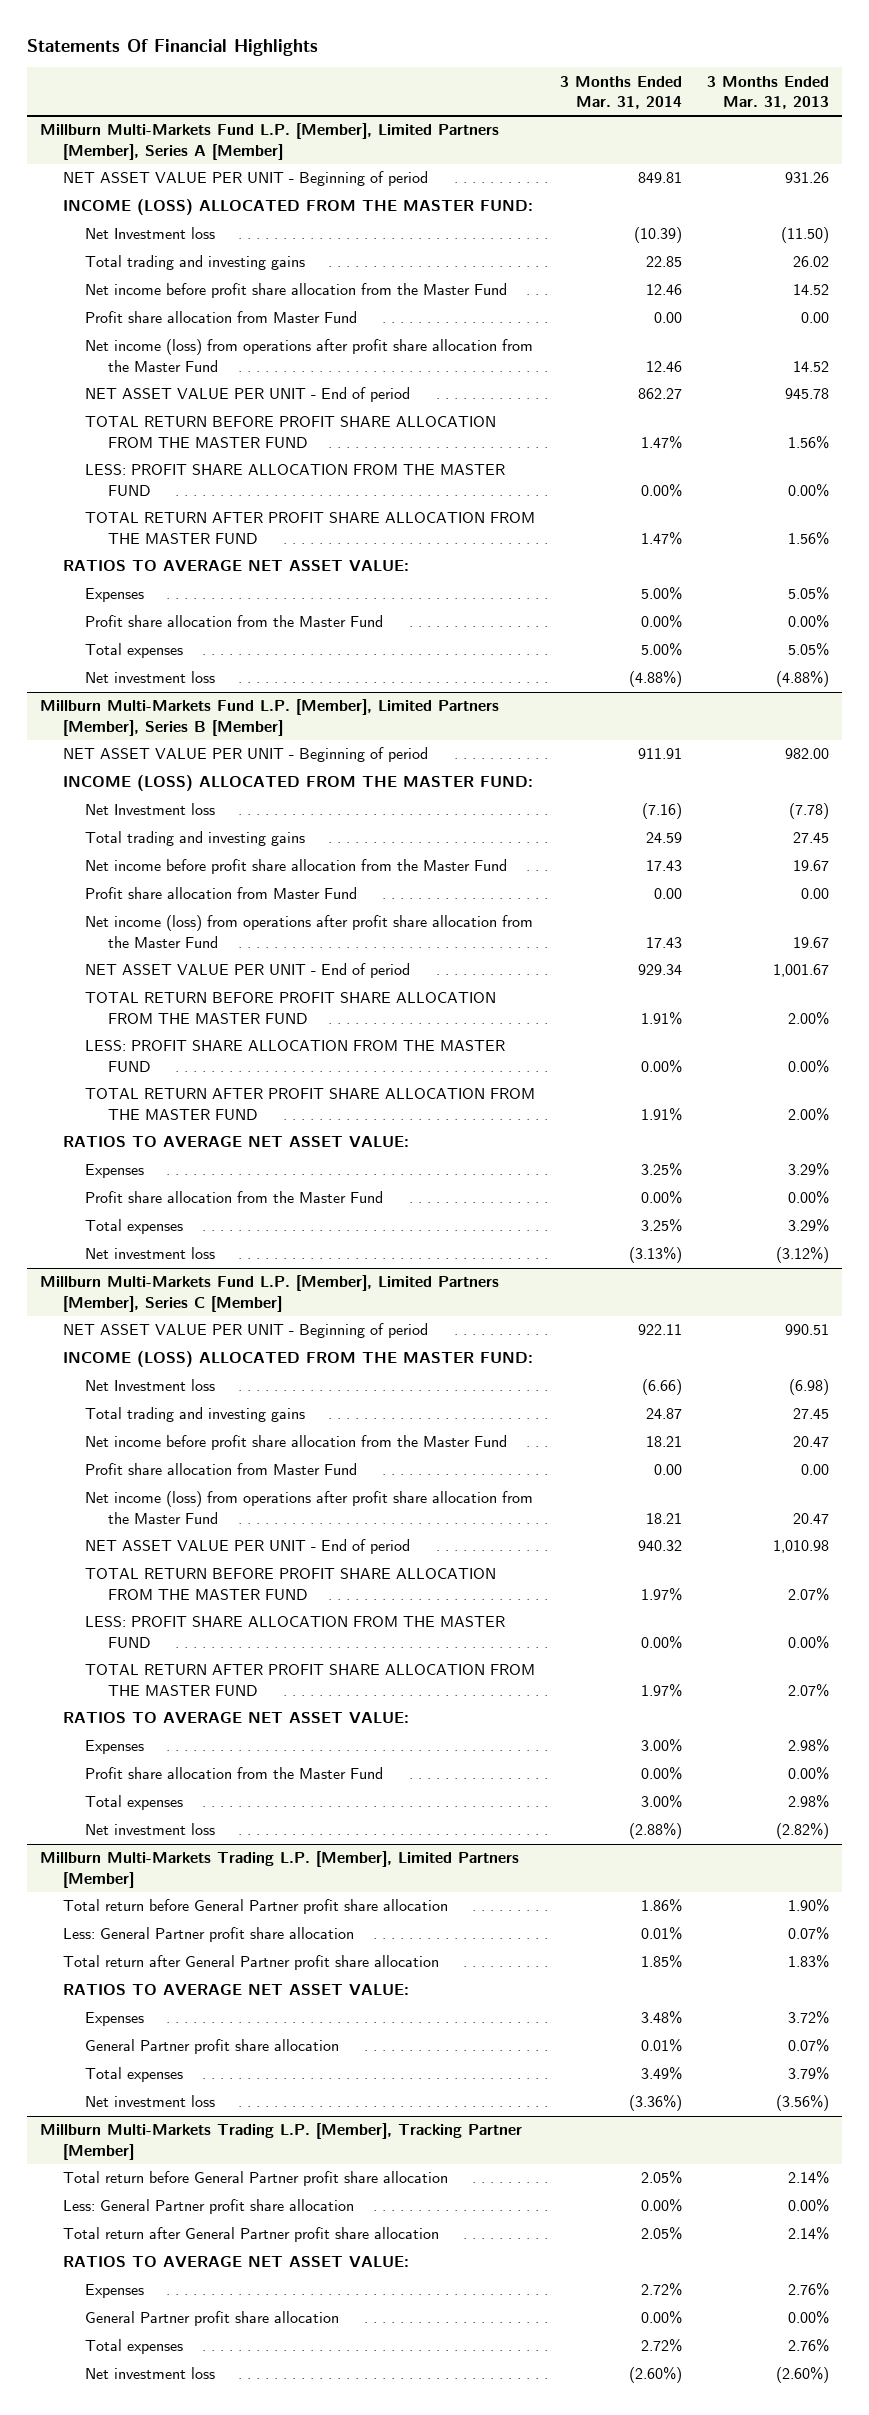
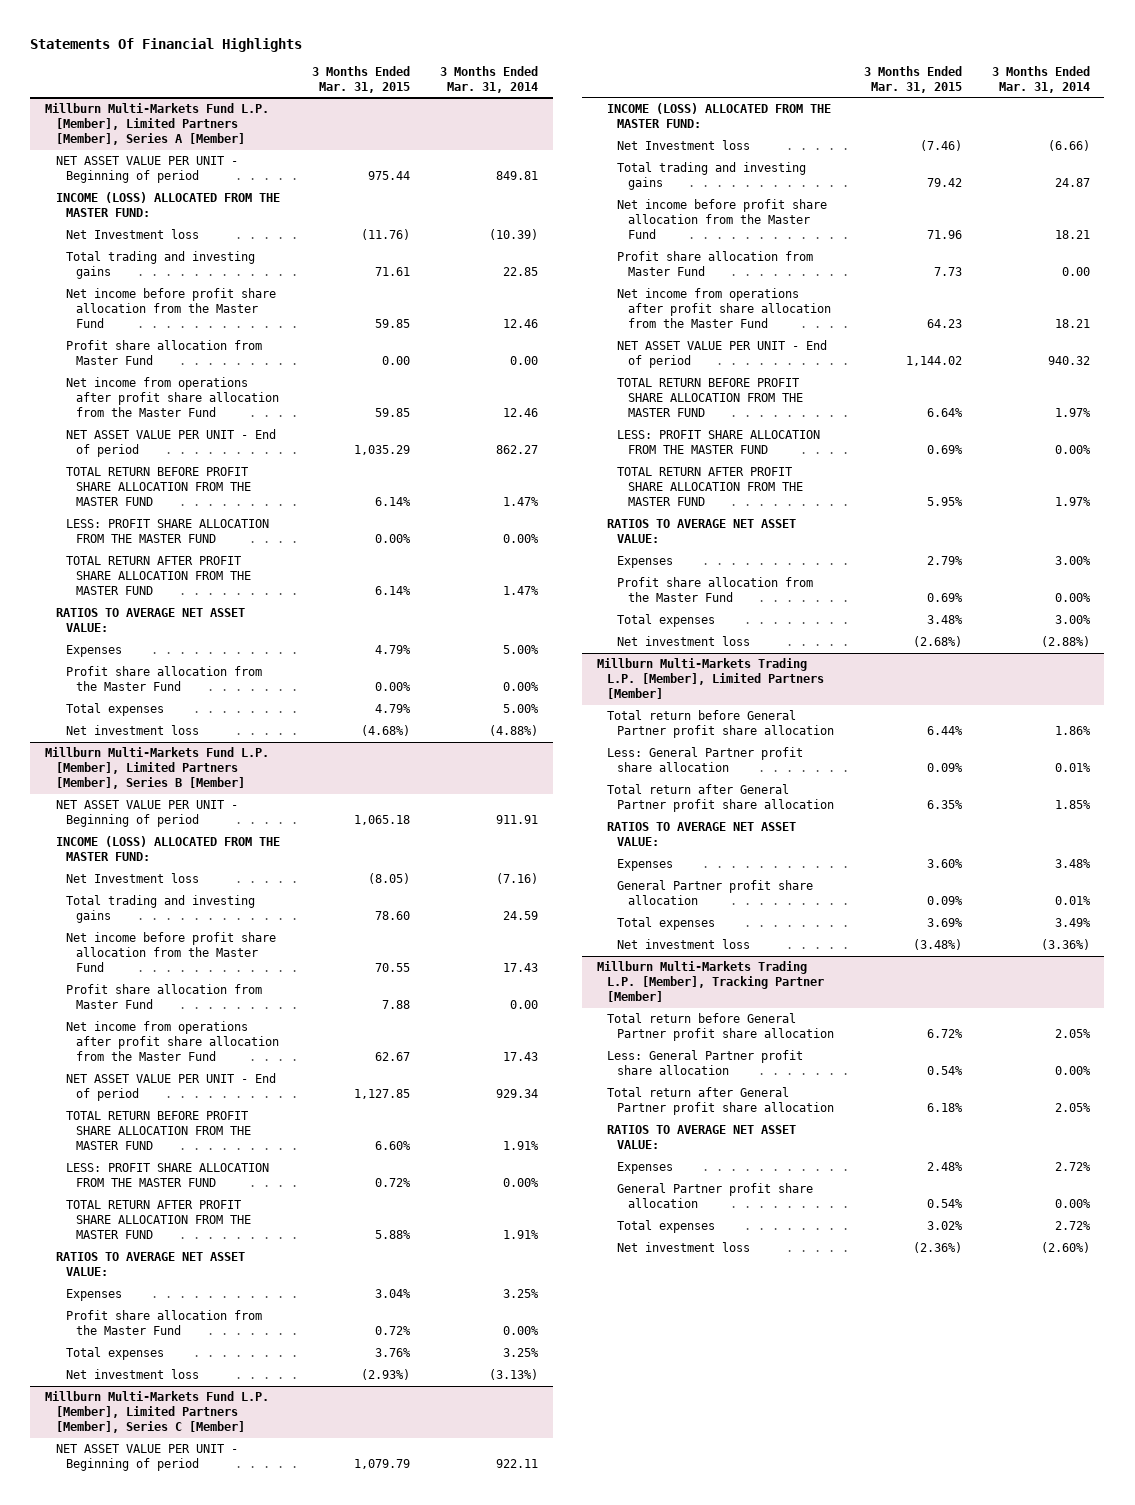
- | 3 Months Ended Mar. 31, 2014 | 3 Months Ended Mar. 31, 2013
+ | 3 Months Ended Mar. 31, 2015 | 3 Months Ended Mar. 31, 2014
@ Millburn Multi-Markets Fund L.P. [Member], Limited Partners [Member], Series A [Member]
- Net income (loss) from operations after profit share allocation from the Master Fund | 12.46 | 14.52
+ Net income from operations after profit share allocation from the Master Fund | 59.85 | 12.46
@ Millburn Multi-Markets Fund L.P. [Member], Limited Partners [Member], Series B [Member]
- Net income (loss) from operations after profit share allocation from the Master Fund | 17.43 | 19.67
+ Net income from operations after profit share allocation from the Master Fund | 62.67 | 17.43
@ Millburn Multi-Markets Fund L.P. [Member], Limited Partners [Member], Series C [Member]
- Net income (loss) from operations after profit share allocation from the Master Fund | 18.21 | 20.47
+ Net income from operations after profit share allocation from the Master Fund | 64.23 | 18.21

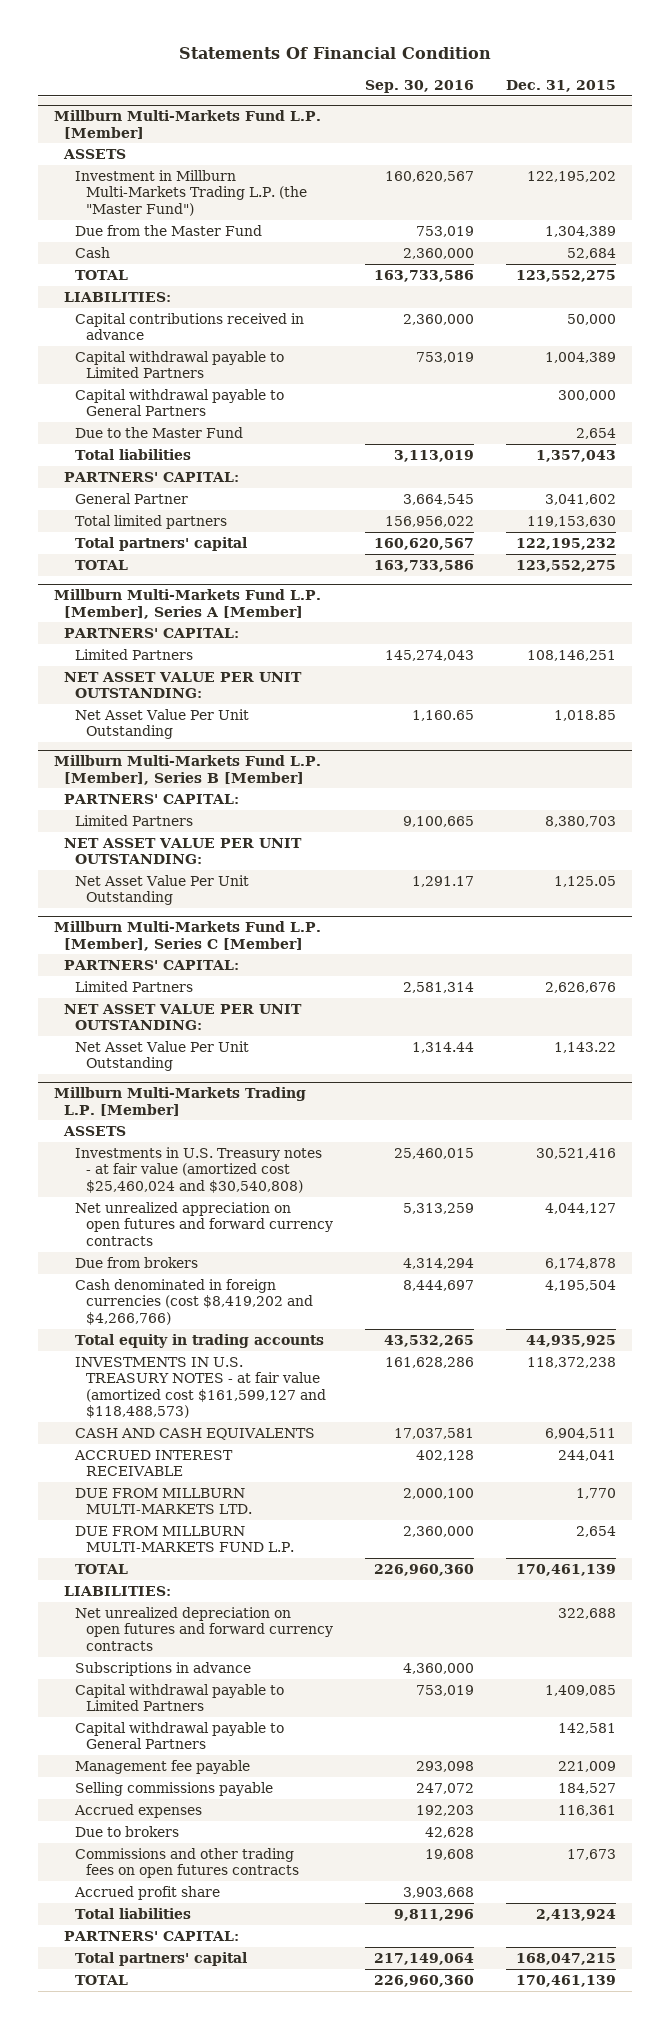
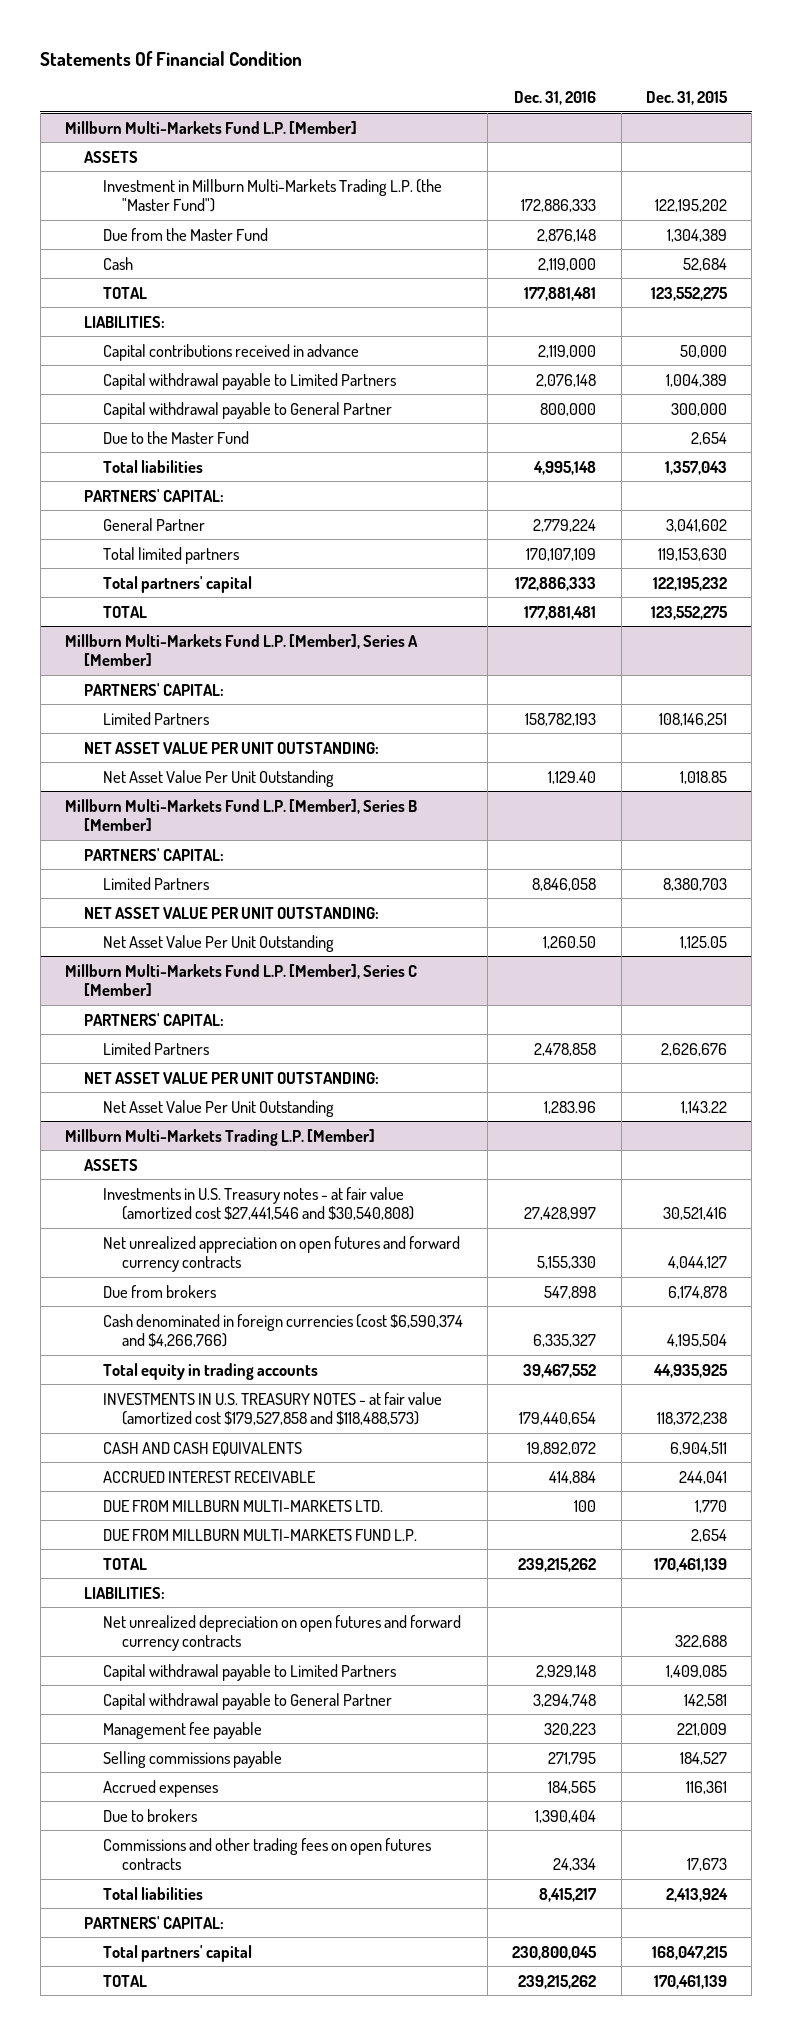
- | Sep. 30, 2016 | Dec. 31, 2015
+ | Dec. 31, 2016 | Dec. 31, 2015
@ Millburn Multi-Markets Fund L.P. [Member]
- Capital withdrawal payable to General Partners | | 300,000
+ Capital withdrawal payable to General Partner | 800,000 | 300,000
@ Millburn Multi-Markets Trading L.P. [Member]
- Investments in U.S. Treasury notes - at fair value (amortized cost $25,460,024 and $30,540,808) | 25,460,015 | 30,521,416
+ Investments in U.S. Treasury notes - at fair value (amortized cost $27,441,546 and $30,540,808) | 27,428,997 | 30,521,416
- Cash denominated in foreign currencies (cost $8,419,202 and $4,266,766) | 8,444,697 | 4,195,504
+ Cash denominated in foreign currencies (cost $6,590,374 and $4,266,766) | 6,335,327 | 4,195,504
- INVESTMENTS IN U.S. TREASURY NOTES - at fair value (amortized cost $161,599,127 and $118,488,573) | 161,628,286 | 118,372,238
+ INVESTMENTS IN U.S. TREASURY NOTES - at fair value (amortized cost $179,527,858 and $118,488,573) | 179,440,654 | 118,372,238
- Subscriptions in advance | 4,360,000 |
- Capital withdrawal payable to General Partners | | 142,581
+ Capital withdrawal payable to General Partner | 3,294,748 | 142,581
- Accrued profit share | 3,903,668 |

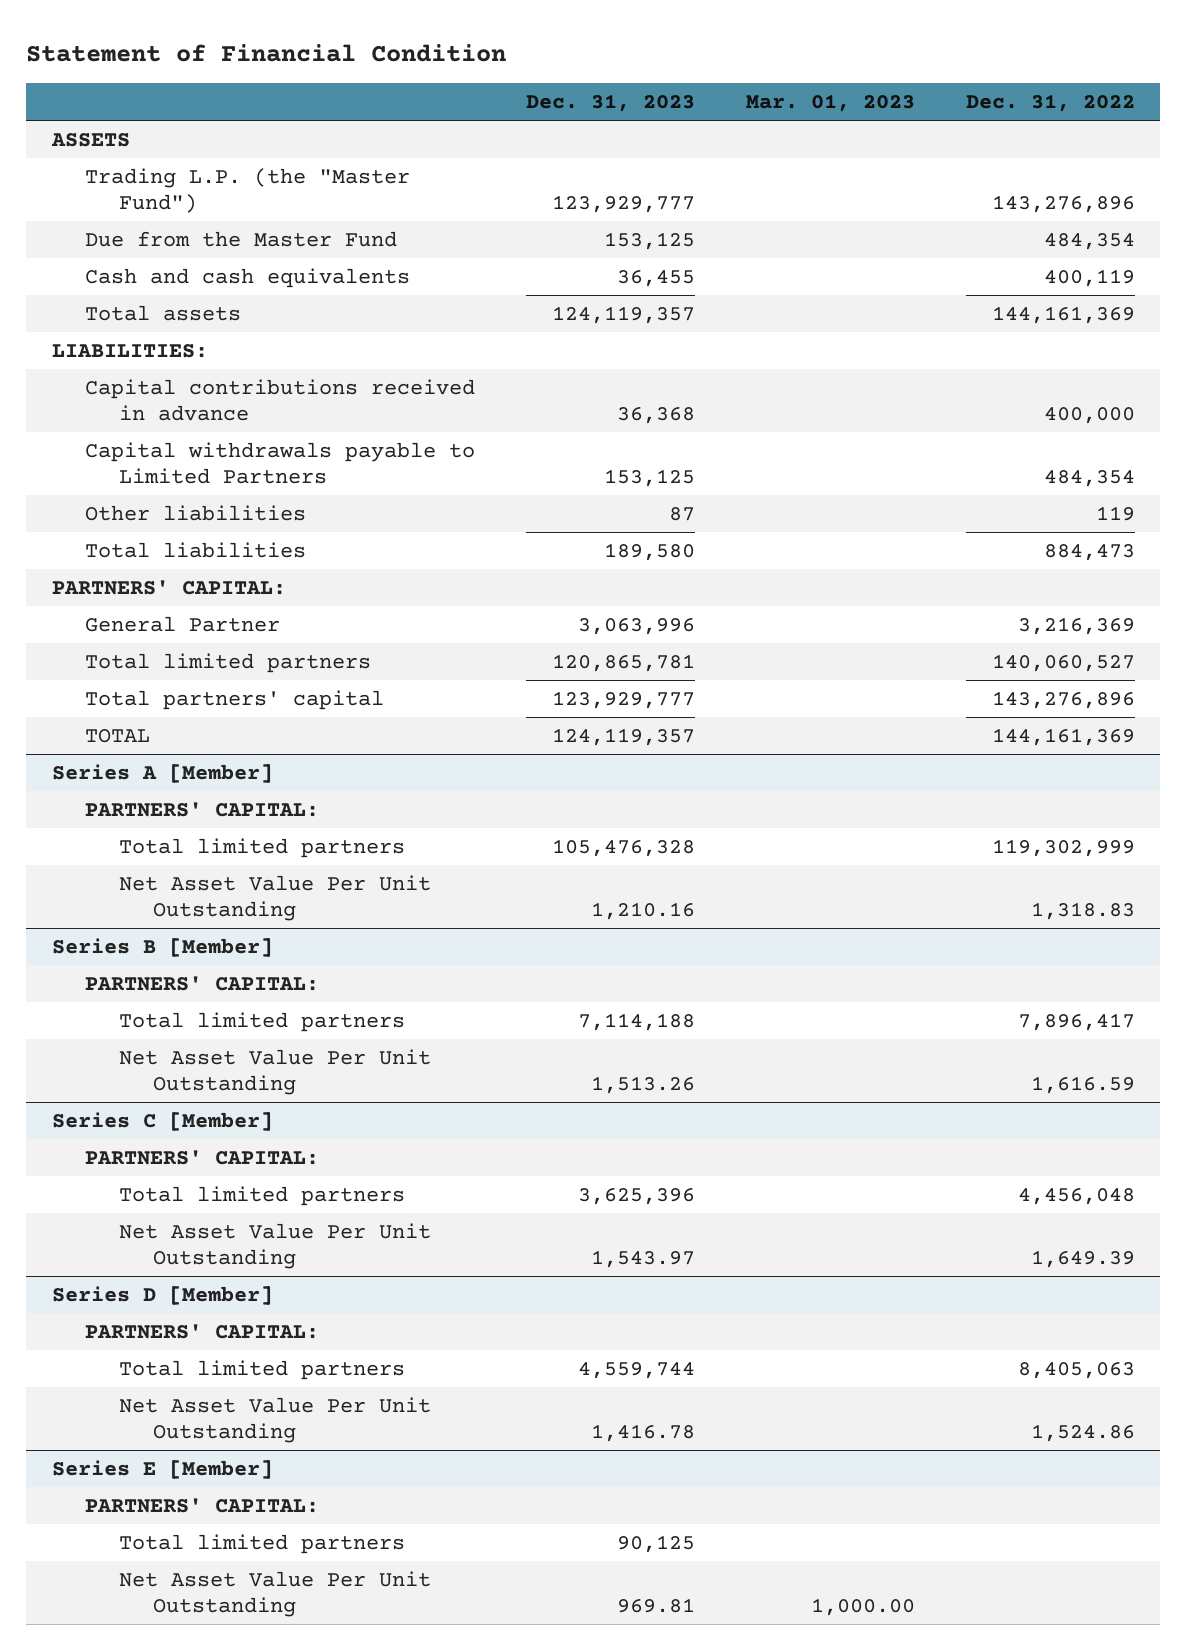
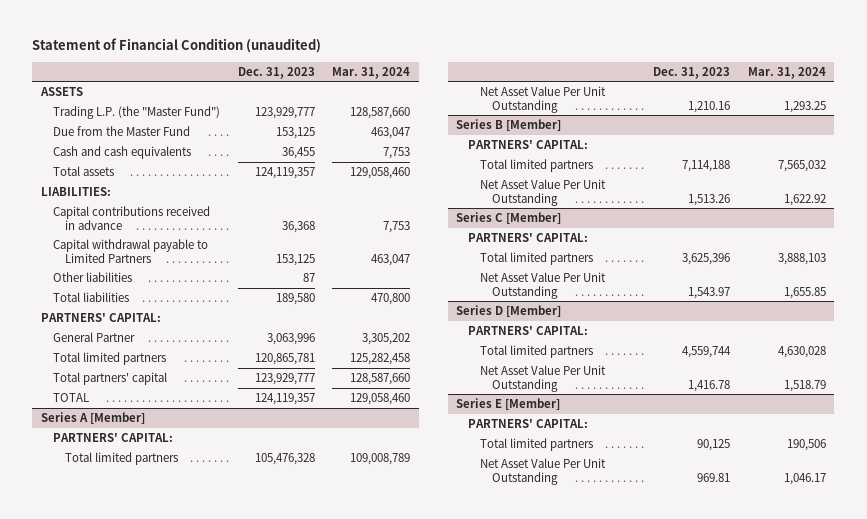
- Statement of Financial Condition
+ Statement of Financial Condition (unaudited)
- | Dec. 31, 2023 | Mar. 01, 2023 | Dec. 31, 2022
+ | Dec. 31, 2023 | Mar. 31, 2024
- Capital withdrawals payable to Limited Partners | 153,125 | | 484,354
+ Capital withdrawal payable to Limited Partners | 153,125 | 463,047

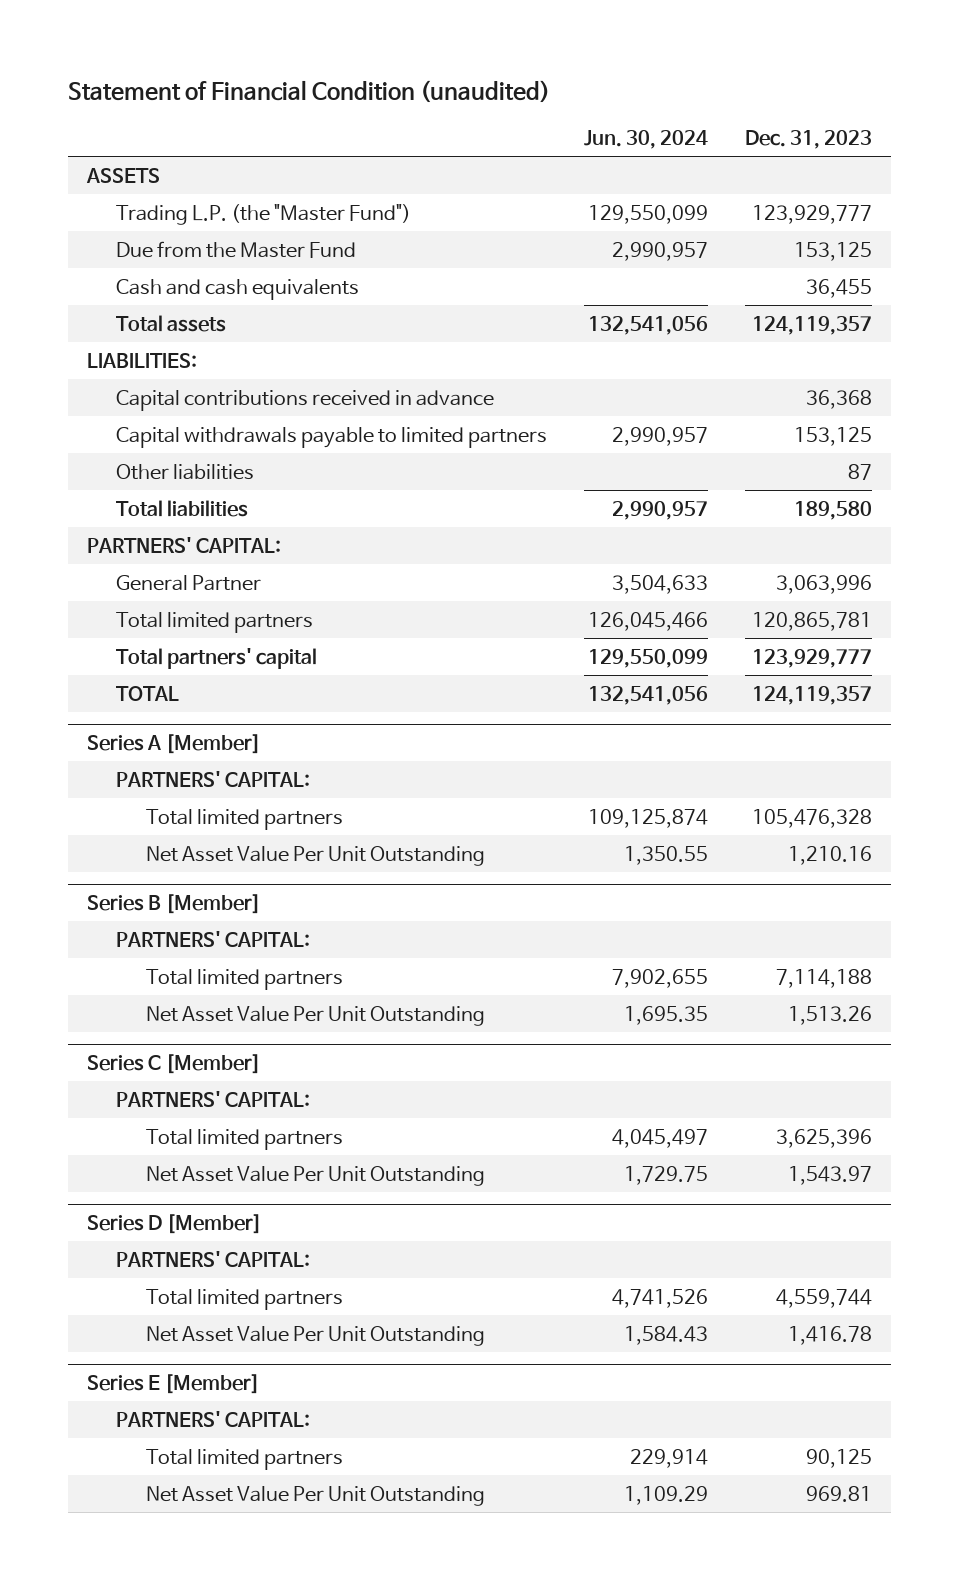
- | Dec. 31, 2023 | Mar. 31, 2024
+ | Jun. 30, 2024 | Dec. 31, 2023
- Capital withdrawal payable to Limited Partners | 153,125 | 463,047
+ Capital withdrawals payable to limited partners | 2,990,957 | 153,125

